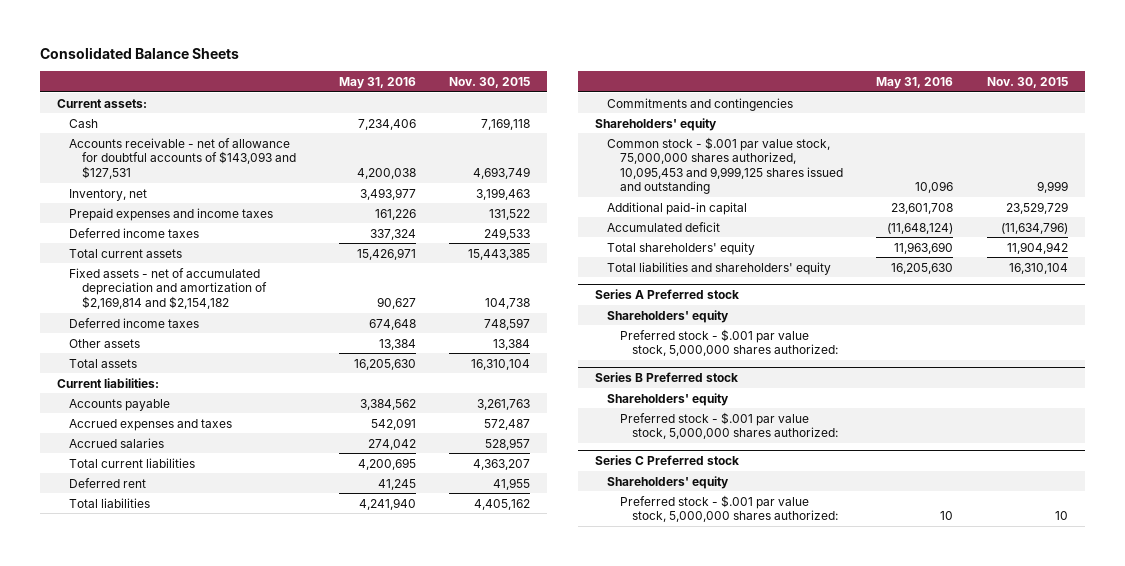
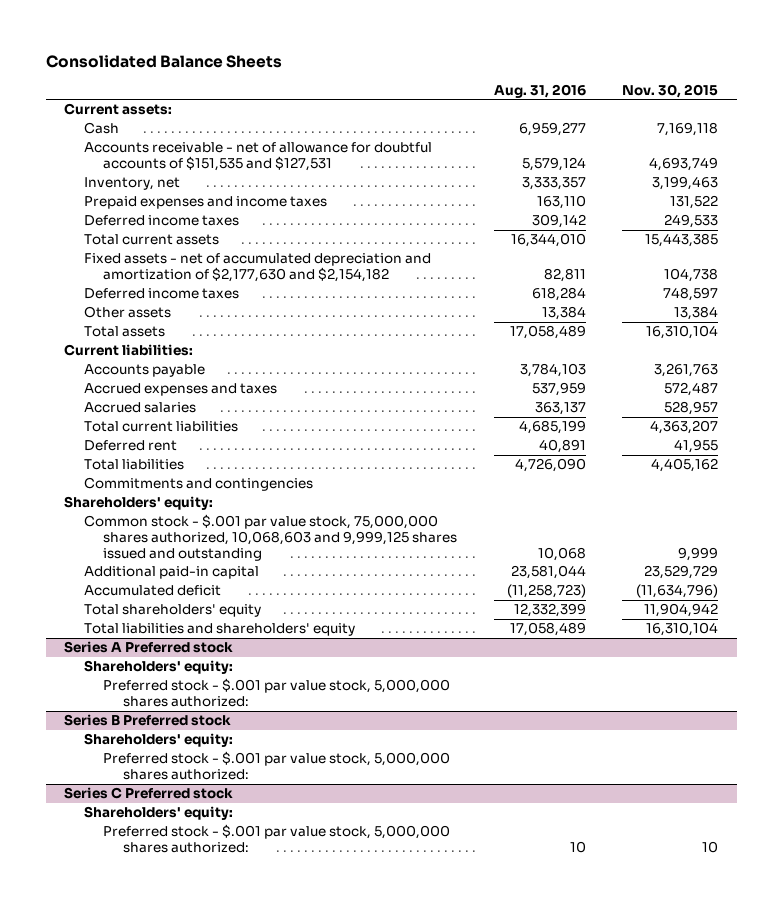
- | May 31, 2016 | Nov. 30, 2015
+ | Aug. 31, 2016 | Nov. 30, 2015
- Accounts receivable - net of allowance for doubtful accounts of $143,093 and $127,531 | 4,200,038 | 4,693,749
+ Accounts receivable - net of allowance for doubtful accounts of $151,535 and $127,531 | 5,579,124 | 4,693,749
- Fixed assets - net of accumulated depreciation and amortization of $2,169,814 and $2,154,182 | 90,627 | 104,738
+ Fixed assets - net of accumulated depreciation and amortization of $2,177,630 and $2,154,182 | 82,811 | 104,738
- Shareholders' equity
- Common stock - $.001 par value stock, 75,000,000 shares authorized, 10,095,453 and 9,999,125 shares issued and outstanding | 10,096 | 9,999
+ Shareholders' equity:
+ Common stock - $.001 par value stock, 75,000,000 shares authorized, 10,068,603 and 9,999,125 shares issued and outstanding | 10,068 | 9,999
@ Series A Preferred stock
- Shareholders' equity
+ Shareholders' equity:
@ Series B Preferred stock
- Shareholders' equity
+ Shareholders' equity:
@ Series C Preferred stock
- Shareholders' equity
+ Shareholders' equity:

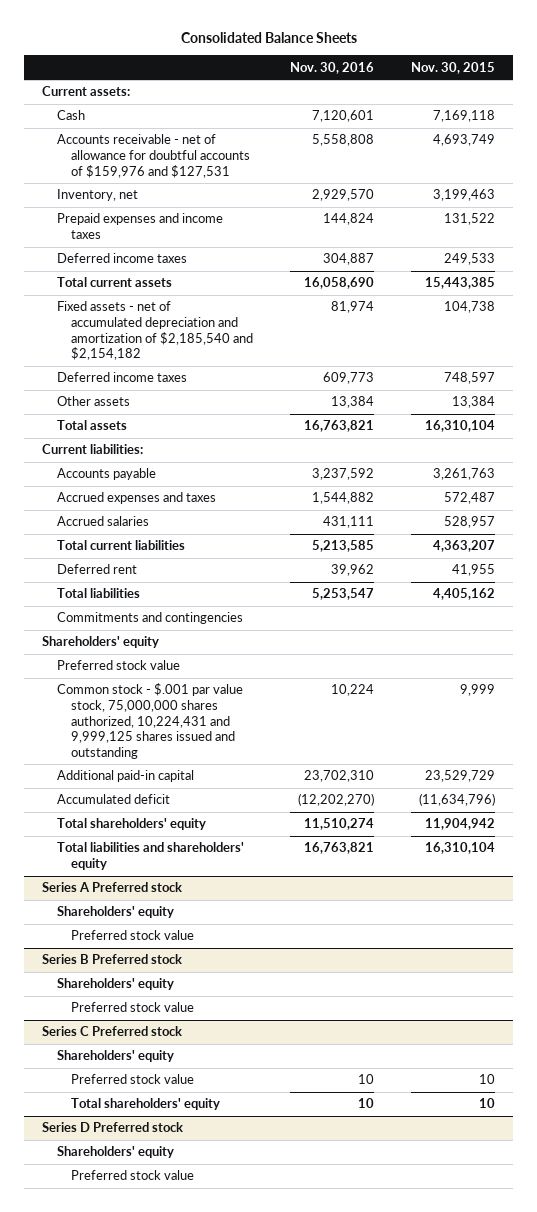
- | Aug. 31, 2016 | Nov. 30, 2015
+ | Nov. 30, 2016 | Nov. 30, 2015
- Accounts receivable - net of allowance for doubtful accounts of $151,535 and $127,531 | 5,579,124 | 4,693,749
+ Accounts receivable - net of allowance for doubtful accounts of $159,976 and $127,531 | 5,558,808 | 4,693,749
- Fixed assets - net of accumulated depreciation and amortization of $2,177,630 and $2,154,182 | 82,811 | 104,738
+ Fixed assets - net of accumulated depreciation and amortization of $2,185,540 and $2,154,182 | 81,974 | 104,738
- Shareholders' equity:
- Common stock - $.001 par value stock, 75,000,000 shares authorized, 10,068,603 and 9,999,125 shares issued and outstanding | 10,068 | 9,999
+ Shareholders' equity
+ Preferred stock value
+ Common stock - $.001 par value stock, 75,000,000 shares authorized, 10,224,431 and 9,999,125 shares issued and outstanding | 10,224 | 9,999
@ Series A Preferred stock
- Shareholders' equity:
- Preferred stock - $.001 par value stock, 5,000,000 shares authorized:
+ Shareholders' equity
+ Preferred stock value
@ Series B Preferred stock
- Shareholders' equity:
- Preferred stock - $.001 par value stock, 5,000,000 shares authorized:
+ Shareholders' equity
+ Preferred stock value
@ Series C Preferred stock
- Shareholders' equity:
- Preferred stock - $.001 par value stock, 5,000,000 shares authorized: | 10 | 10
+ Shareholders' equity
+ Preferred stock value | 10 | 10
+ Total shareholders' equity | 10 | 10
+ Series D Preferred stock
+ Shareholders' equity
+ Preferred stock value

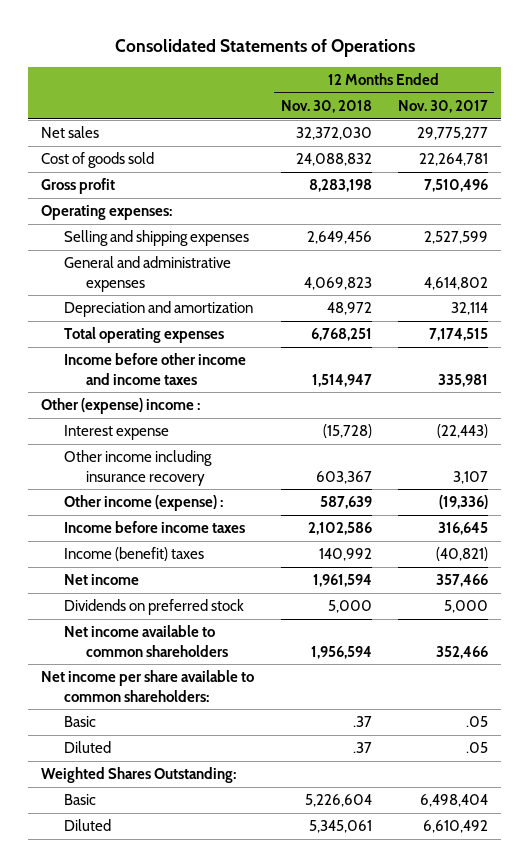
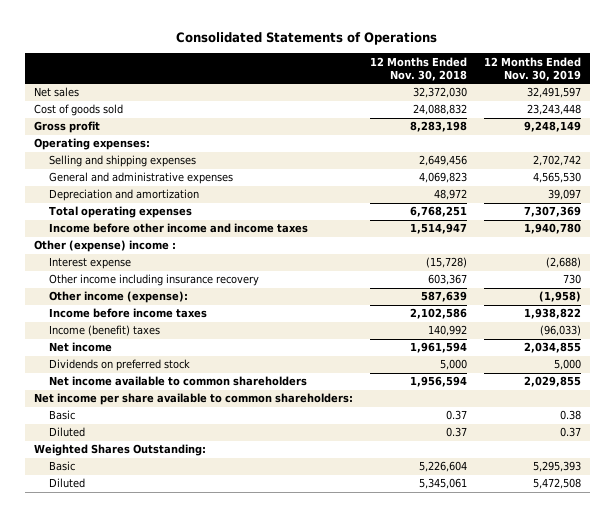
- | 12 Months Ended Nov. 30, 2018 | 12 Months Ended Nov. 30, 2017
+ | 12 Months Ended Nov. 30, 2018 | 12 Months Ended Nov. 30, 2019
- Other income (expense) : | 587,639 | (19,336)
+ Other income (expense): | 587,639 | (1,958)
- Basic | .37 | .05
- Diluted | .37 | .05
+ Basic | 0.37 | 0.38
+ Diluted | 0.37 | 0.37

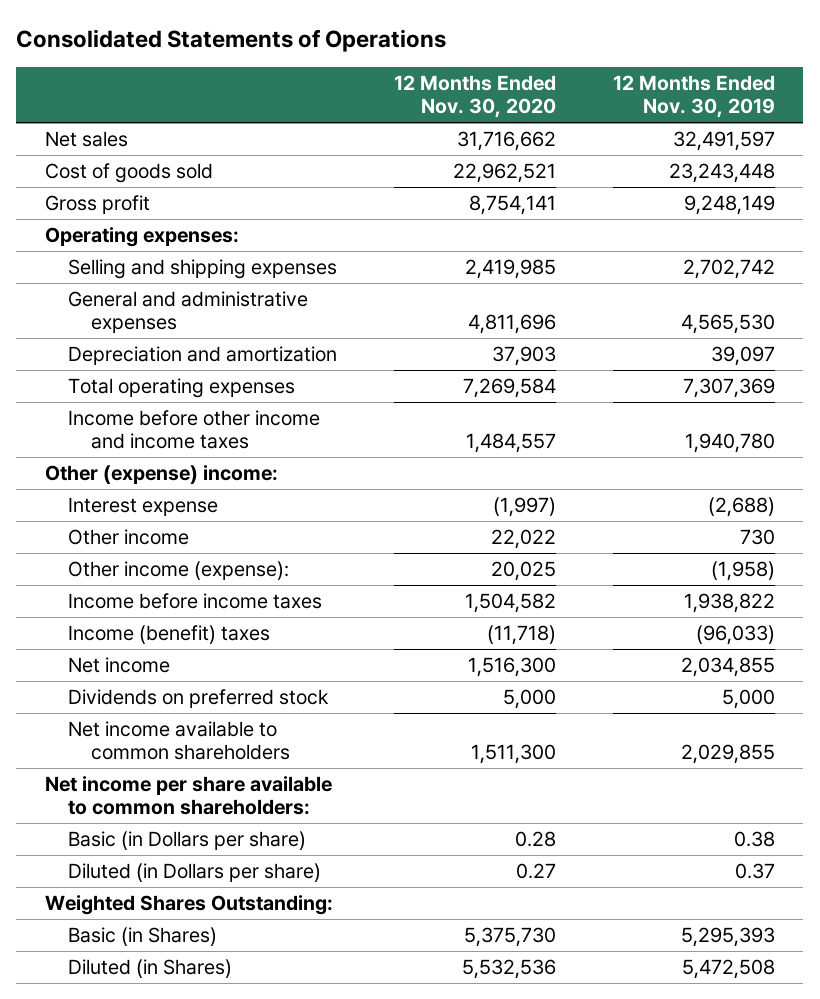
- | 12 Months Ended Nov. 30, 2018 | 12 Months Ended Nov. 30, 2019
+ | 12 Months Ended Nov. 30, 2020 | 12 Months Ended Nov. 30, 2019
- Other (expense) income :
+ Other (expense) income:
- Other income including insurance recovery | 603,367 | 730
+ Other income | 22,022 | 730
- Basic | 0.37 | 0.38
- Diluted | 0.37 | 0.37
+ Basic (in Dollars per share) | 0.28 | 0.38
+ Diluted (in Dollars per share) | 0.27 | 0.37
- Basic | 5,226,604 | 5,295,393
- Diluted | 5,345,061 | 5,472,508
+ Basic (in Shares) | 5,375,730 | 5,295,393
+ Diluted (in Shares) | 5,532,536 | 5,472,508

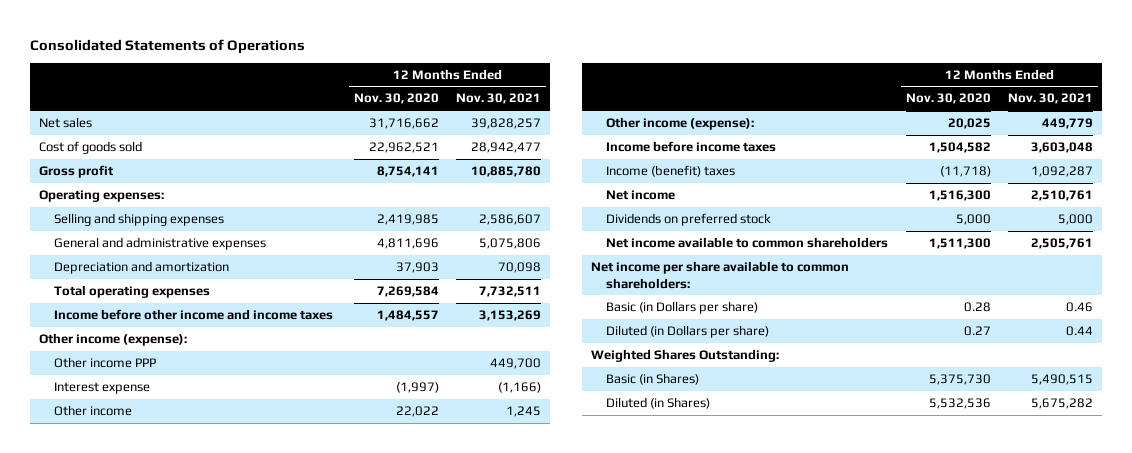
- | 12 Months Ended Nov. 30, 2020 | 12 Months Ended Nov. 30, 2019
+ | 12 Months Ended Nov. 30, 2020 | 12 Months Ended Nov. 30, 2021
- Other (expense) income:
+ Other income (expense):
+ Other income PPP | | 449,700

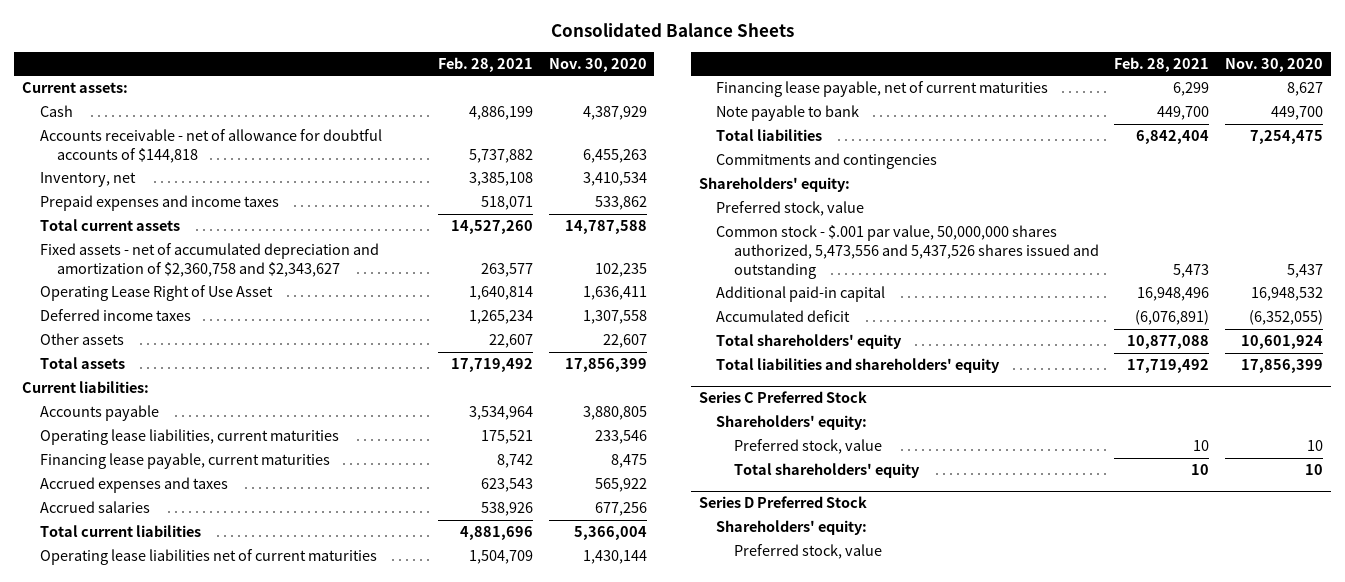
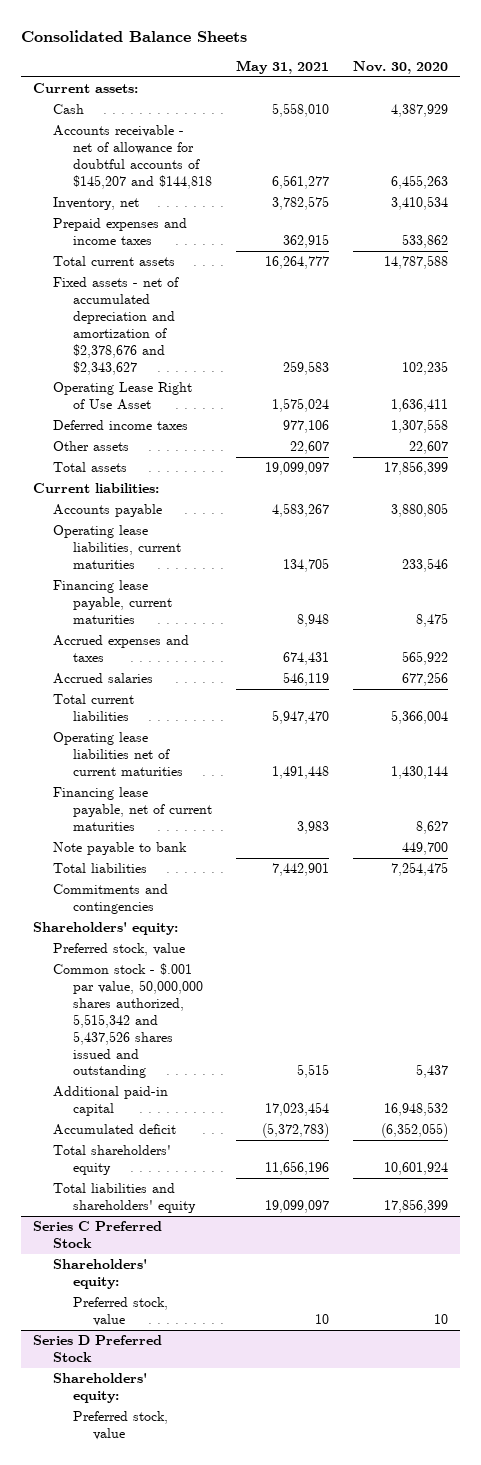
- | Feb. 28, 2021 | Nov. 30, 2020
+ | May 31, 2021 | Nov. 30, 2020
- Accounts receivable - net of allowance for doubtful accounts of $144,818 | 5,737,882 | 6,455,263
+ Accounts receivable - net of allowance for doubtful accounts of $145,207 and $144,818 | 6,561,277 | 6,455,263
- Fixed assets - net of accumulated depreciation and amortization of $2,360,758 and $2,343,627 | 263,577 | 102,235
+ Fixed assets - net of accumulated depreciation and amortization of $2,378,676 and $2,343,627 | 259,583 | 102,235
- Common stock - $.001 par value, 50,000,000 shares authorized, 5,473,556 and 5,437,526 shares issued and outstanding | 5,473 | 5,437
+ Common stock - $.001 par value, 50,000,000 shares authorized, 5,515,342 and 5,437,526 shares issued and outstanding | 5,515 | 5,437
@ Series C Preferred Stock
- Total shareholders' equity | 10 | 10

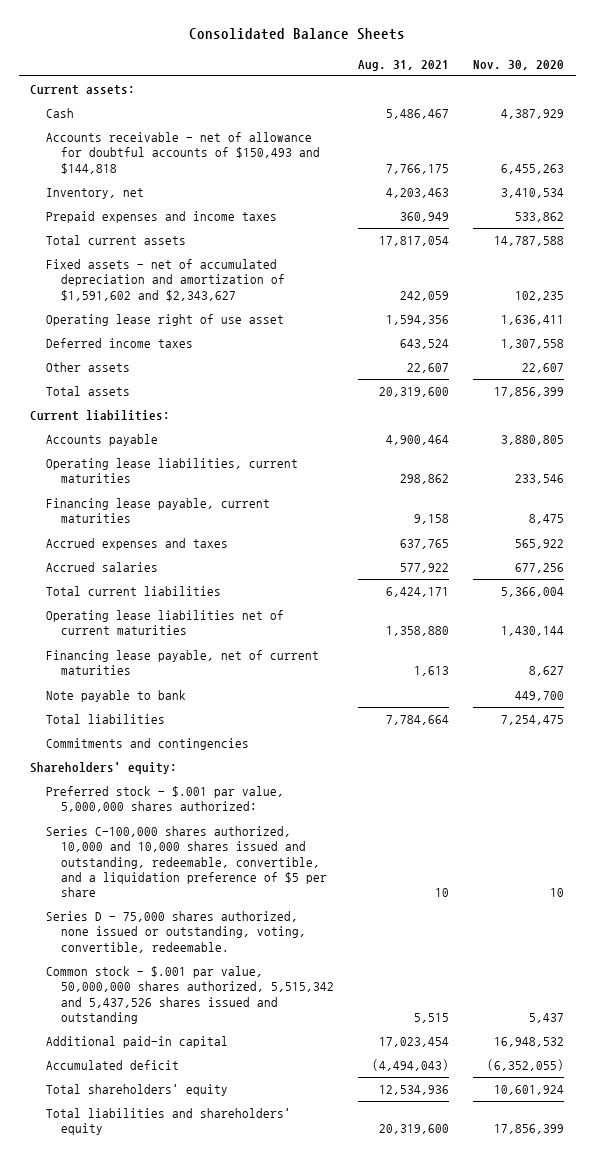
- | May 31, 2021 | Nov. 30, 2020
+ | Aug. 31, 2021 | Nov. 30, 2020
- Accounts receivable - net of allowance for doubtful accounts of $145,207 and $144,818 | 6,561,277 | 6,455,263
+ Accounts receivable - net of allowance for doubtful accounts of $150,493 and $144,818 | 7,766,175 | 6,455,263
- Fixed assets - net of accumulated depreciation and amortization of $2,378,676 and $2,343,627 | 259,583 | 102,235
- Operating Lease Right of Use Asset | 1,575,024 | 1,636,411
+ Fixed assets - net of accumulated depreciation and amortization of $1,591,602 and $2,343,627 | 242,059 | 102,235
+ Operating lease right of use asset | 1,594,356 | 1,636,411
- Preferred stock, value
+ Preferred stock - $.001 par value, 5,000,000 shares authorized:
+ Series C-100,000 shares authorized, 10,000 and 10,000 shares issued and outstanding, redeemable, convertible, and a liquidation preference of $5 per share | 10 | 10
+ Series D - 75,000 shares authorized, none issued or outstanding, voting, convertible, redeemable.
- Series C Preferred Stock
- Shareholders' equity:
- Preferred stock, value | 10 | 10
- Series D Preferred Stock
- Shareholders' equity:
- Preferred stock, value

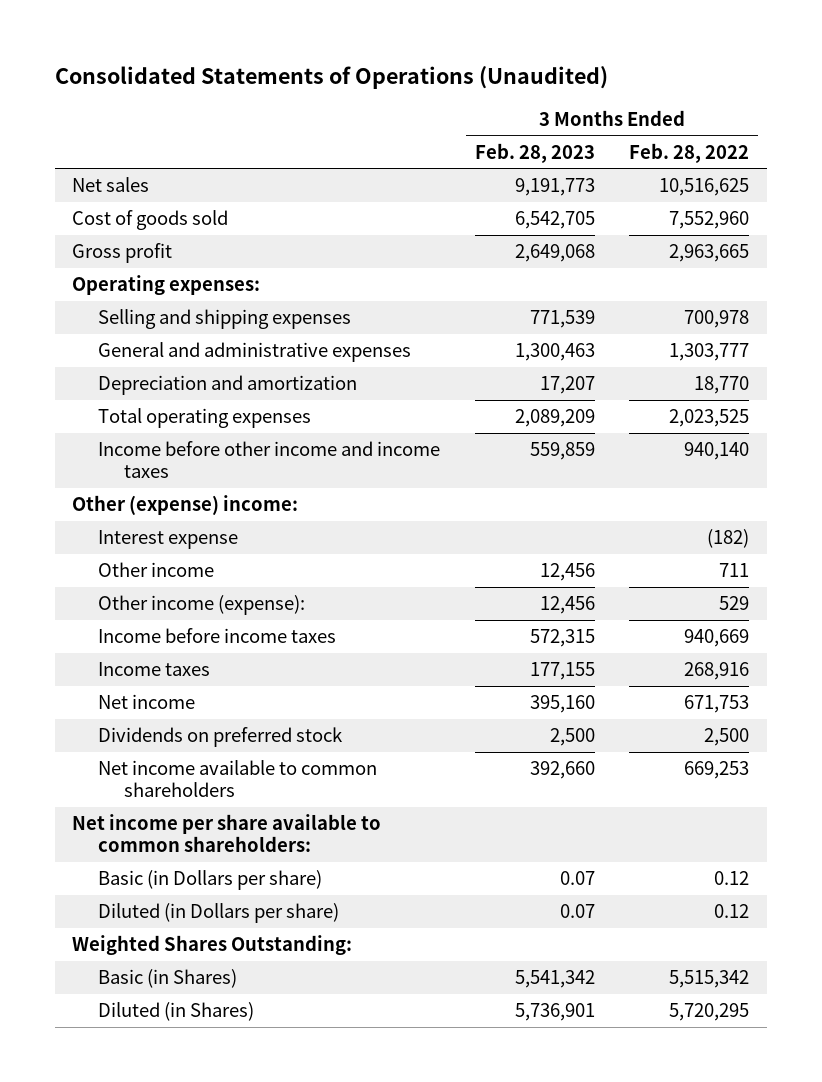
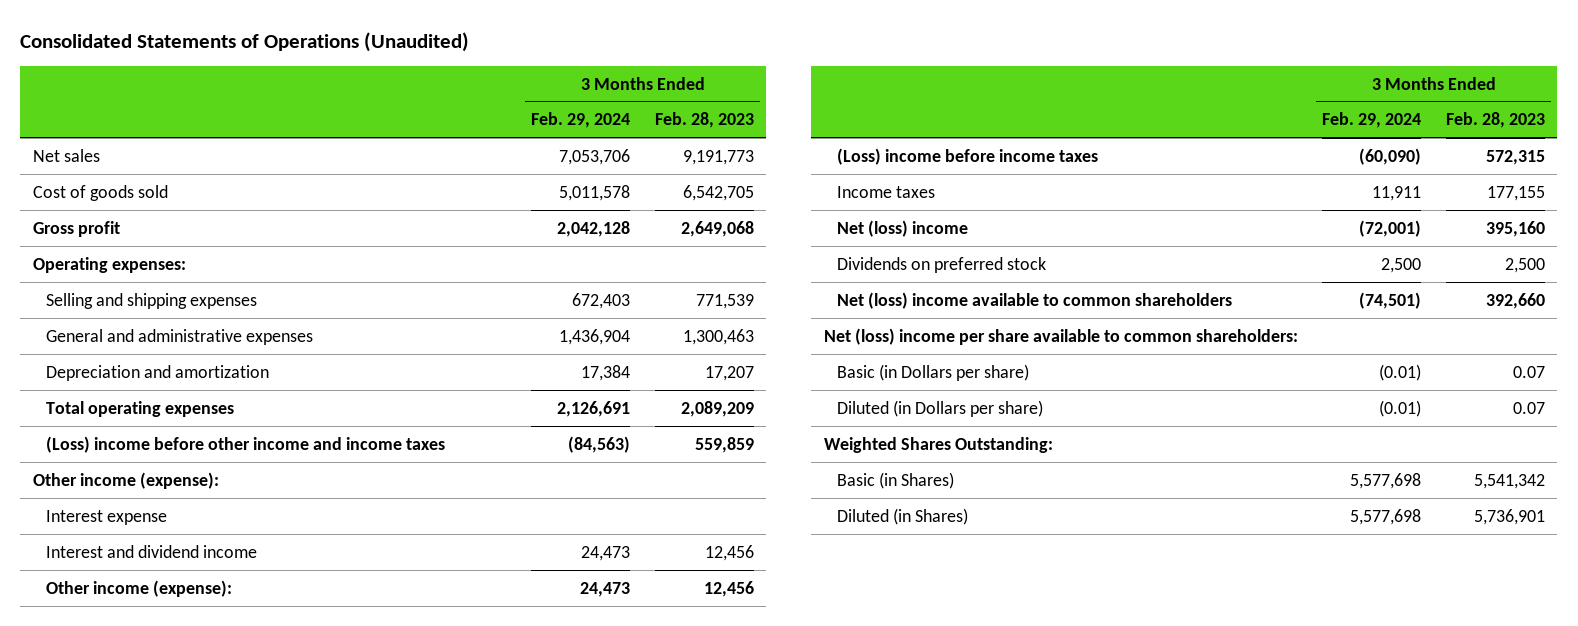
- | 3 Months Ended Feb. 28, 2023 | 3 Months Ended Feb. 28, 2022
+ | 3 Months Ended Feb. 29, 2024 | 3 Months Ended Feb. 28, 2023
- Income before other income and income taxes | 559,859 | 940,140
- Other (expense) income:
+ (Loss) income before other income and income taxes | (84,563) | 559,859
+ Other income (expense):
- Other income | 12,456 | 711
+ Interest and dividend income | 24,473 | 12,456
- Income before income taxes | 572,315 | 940,669
+ (Loss) income before income taxes | (60,090) | 572,315
- Net income | 395,160 | 671,753
+ Net (loss) income | (72,001) | 395,160
- Net income available to common shareholders | 392,660 | 669,253
- Net income per share available to common shareholders:
+ Net (loss) income available to common shareholders | (74,501) | 392,660
+ Net (loss) income per share available to common shareholders:

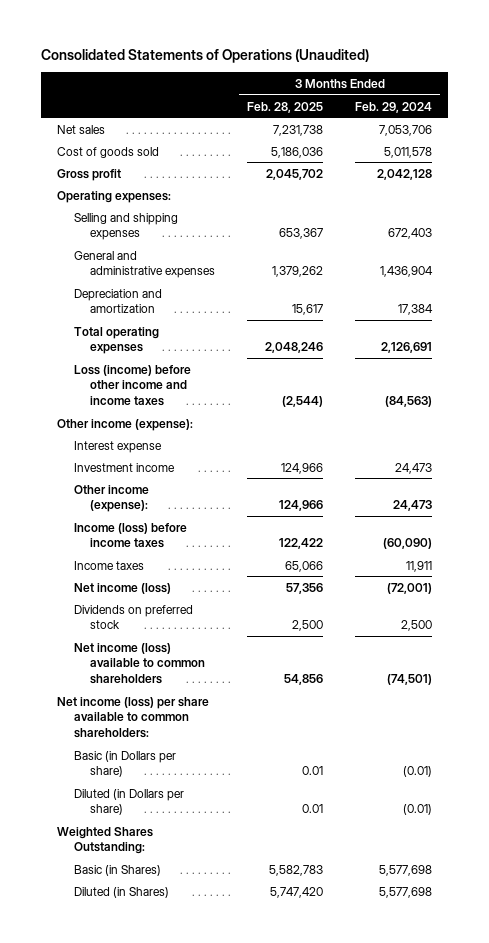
- | 3 Months Ended Feb. 29, 2024 | 3 Months Ended Feb. 28, 2023
+ | 3 Months Ended Feb. 28, 2025 | 3 Months Ended Feb. 29, 2024
- (Loss) income before other income and income taxes | (84,563) | 559,859
+ Loss (income) before other income and income taxes | (2,544) | (84,563)
- Interest and dividend income | 24,473 | 12,456
+ Investment income | 124,966 | 24,473
- (Loss) income before income taxes | (60,090) | 572,315
+ Income (loss) before income taxes | 122,422 | (60,090)
- Net (loss) income | (72,001) | 395,160
+ Net income (loss) | 57,356 | (72,001)
- Net (loss) income available to common shareholders | (74,501) | 392,660
- Net (loss) income per share available to common shareholders:
+ Net income (loss) available to common shareholders | 54,856 | (74,501)
+ Net income (loss) per share available to common shareholders:

